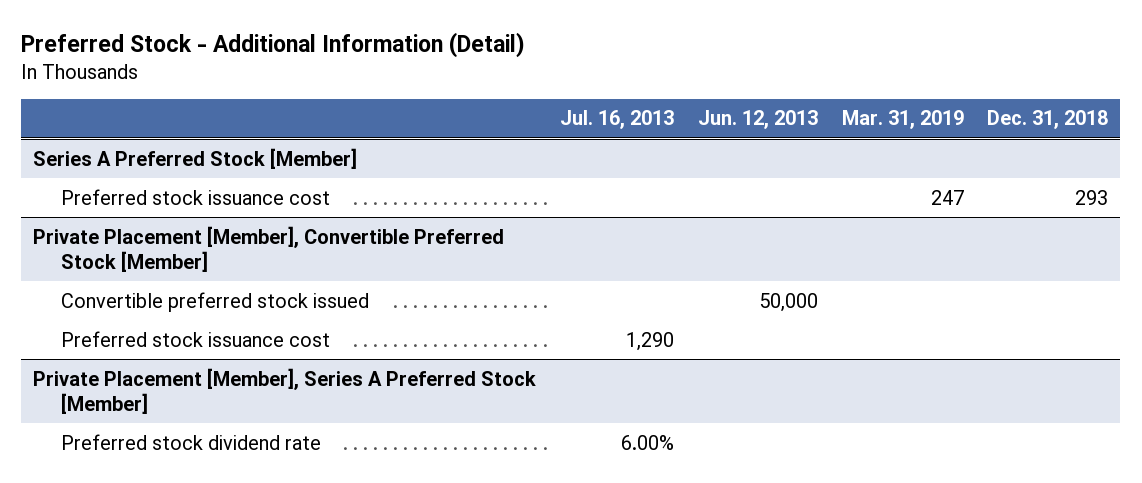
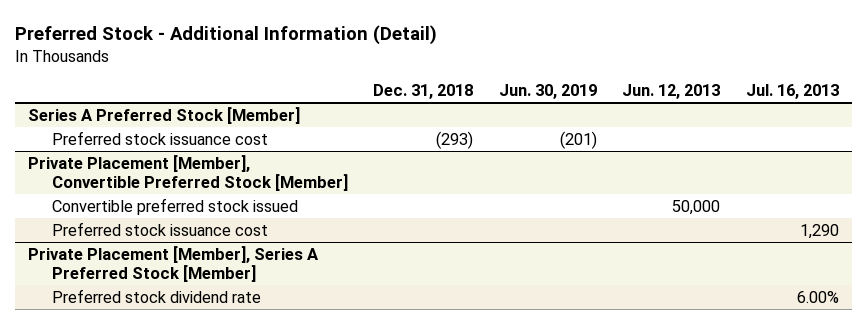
- | Jul. 16, 2013 | Jun. 12, 2013 | Mar. 31, 2019 | Dec. 31, 2018
+ | Dec. 31, 2018 | Jun. 30, 2019 | Jun. 12, 2013 | Jul. 16, 2013
@ Series A Preferred Stock [Member]
- Preferred stock issuance cost | | | 247 | 293
+ Preferred stock issuance cost | (293) | (201) | |

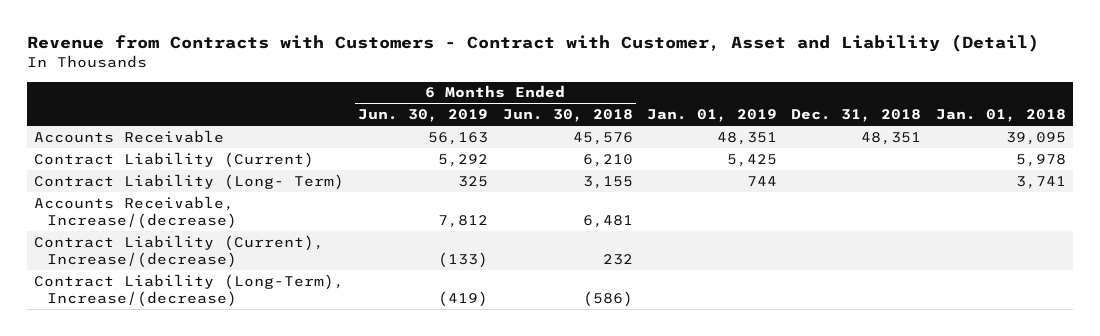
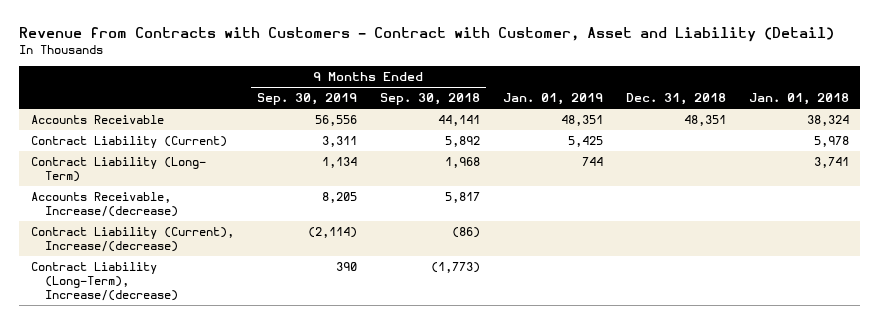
- | 6 Months Ended Jun. 30, 2019 | 6 Months Ended Jun. 30, 2018 | Jan. 01, 2019 | Dec. 31, 2018 | Jan. 01, 2018
+ | 9 Months Ended Sep. 30, 2019 | 9 Months Ended Sep. 30, 2018 | Jan. 01, 2019 | Dec. 31, 2018 | Jan. 01, 2018
- Accounts Receivable | 56,163 | 45,576 | 48,351 | 48,351 | 39,095
+ Accounts Receivable | 56,556 | 44,141 | 48,351 | 48,351 | 38,324

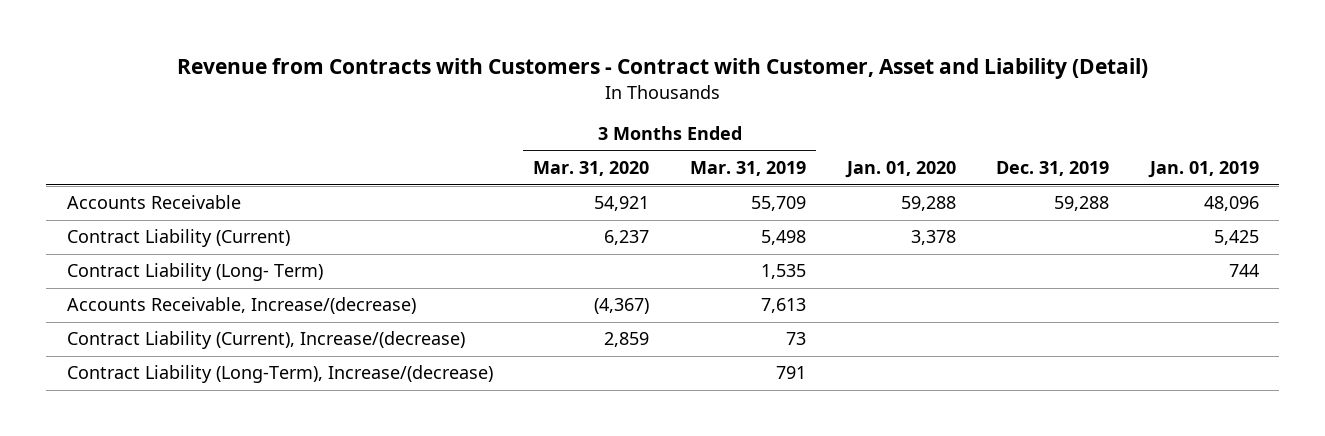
- | 9 Months Ended Sep. 30, 2019 | 9 Months Ended Sep. 30, 2018 | Jan. 01, 2019 | Dec. 31, 2018 | Jan. 01, 2018
+ | 3 Months Ended Mar. 31, 2020 | 3 Months Ended Mar. 31, 2019 | Jan. 01, 2020 | Dec. 31, 2019 | Jan. 01, 2019
- Accounts Receivable | 56,556 | 44,141 | 48,351 | 48,351 | 38,324
+ Accounts Receivable | 54,921 | 55,709 | 59,288 | 59,288 | 48,096

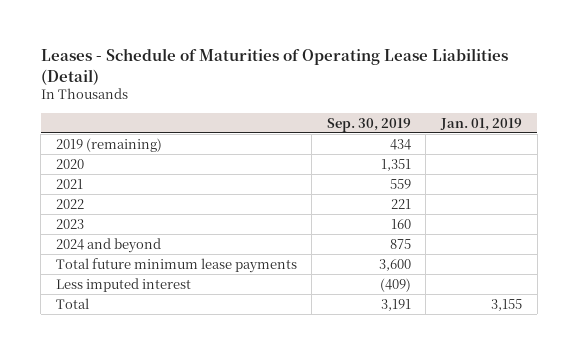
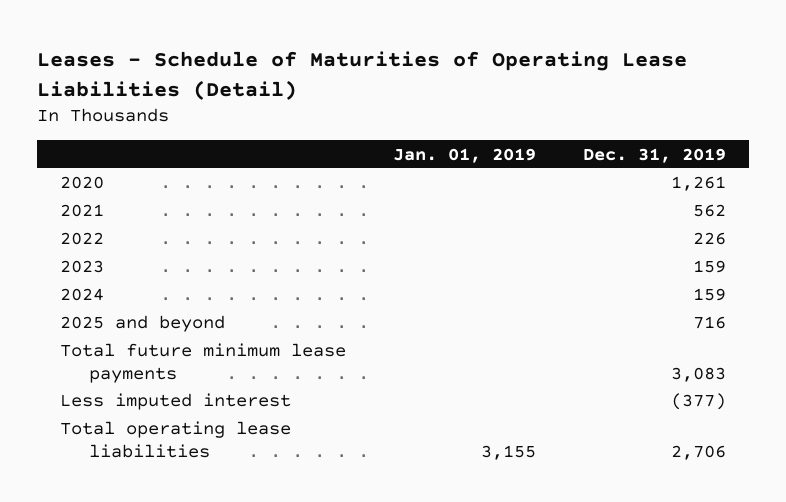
- | Sep. 30, 2019 | Jan. 01, 2019
+ | Jan. 01, 2019 | Dec. 31, 2019
- 2019 (remaining) | 434 |
- 2024 and beyond | 875 |
+ 2024 | | 159
+ 2025 and beyond | | 716
- Total | 3,191 | 3,155
+ Total operating lease liabilities | 3,155 | 2,706

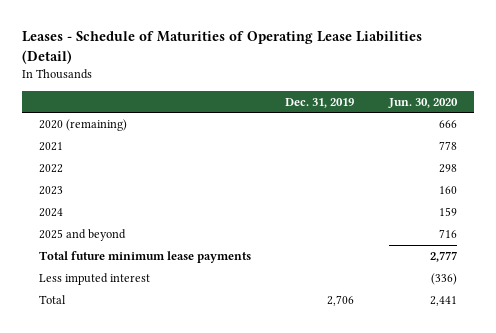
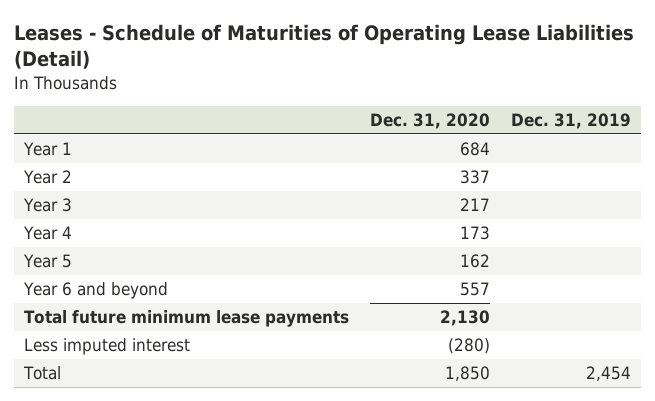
- | Dec. 31, 2019 | Jun. 30, 2020
+ | Dec. 31, 2020 | Dec. 31, 2019
- 2020 (remaining) | | 666
- 2021 | | 778
- 2022 | | 298
- 2023 | | 160
- 2024 | | 159
- 2025 and beyond | | 716
+ Year 1 | 684 |
+ Year 2 | 337 |
+ Year 3 | 217 |
+ Year 4 | 173 |
+ Year 5 | 162 |
+ Year 6 and beyond | 557 |
- Total | 2,706 | 2,441
+ Total | 1,850 | 2,454

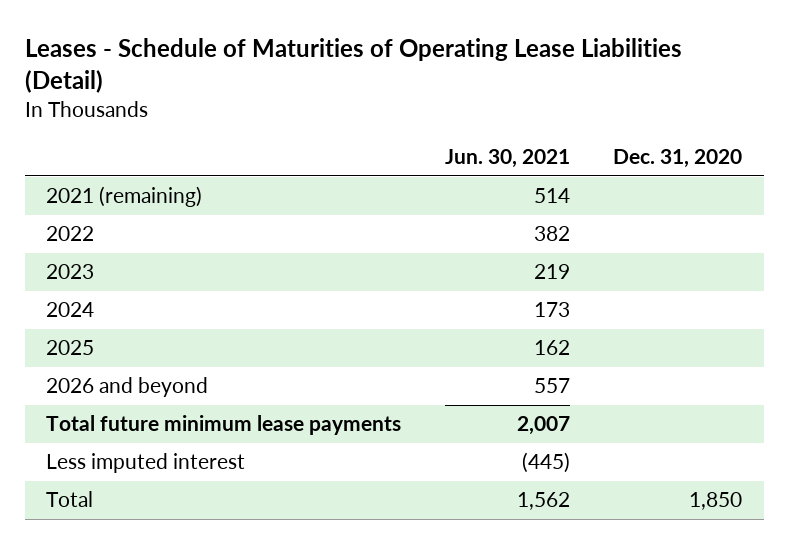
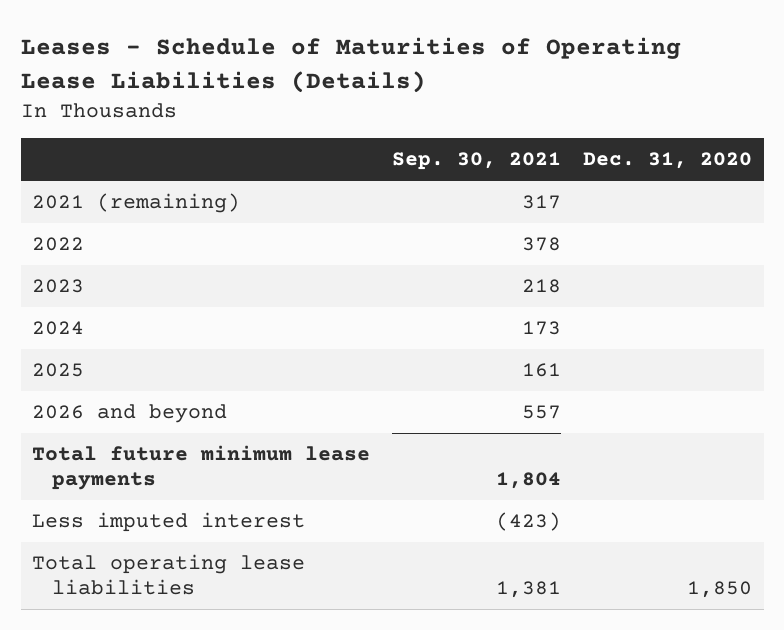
- Leases - Schedule of Maturities of Operating Lease Liabilities (Detail)
+ Leases - Schedule of Maturities of Operating Lease Liabilities (Details)
- | Jun. 30, 2021 | Dec. 31, 2020
+ | Sep. 30, 2021 | Dec. 31, 2020
- Total | 1,562 | 1,850
+ Total operating lease liabilities | 1,381 | 1,850

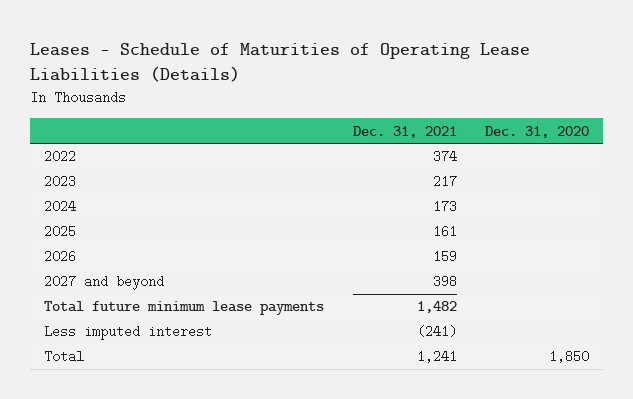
- | Sep. 30, 2021 | Dec. 31, 2020
+ | Dec. 31, 2021 | Dec. 31, 2020
- 2021 (remaining) | 317 |
- 2026 and beyond | 557 |
+ 2026 | 159 |
+ 2027 and beyond | 398 |
- Total operating lease liabilities | 1,381 | 1,850
+ Total | 1,241 | 1,850

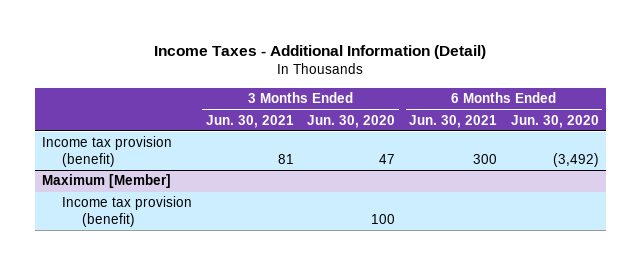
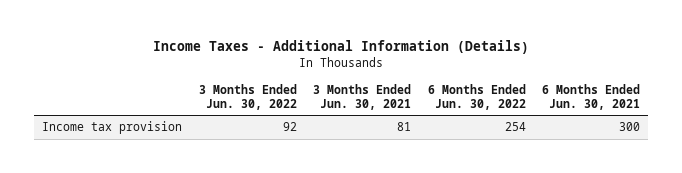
- Income Taxes - Additional Information (Detail)
+ Income Taxes - Additional Information (Details)
- | 3 Months Ended Jun. 30, 2021 | 3 Months Ended Jun. 30, 2020 | 6 Months Ended Jun. 30, 2021 | 6 Months Ended Jun. 30, 2020
+ | 3 Months Ended Jun. 30, 2022 | 3 Months Ended Jun. 30, 2021 | 6 Months Ended Jun. 30, 2022 | 6 Months Ended Jun. 30, 2021
- Income tax provision (benefit) | 81 | 47 | 300 | (3,492)
- Maximum [Member]
- Income tax provision (benefit) | | 100 | |
+ Income tax provision | 92 | 81 | 254 | 300

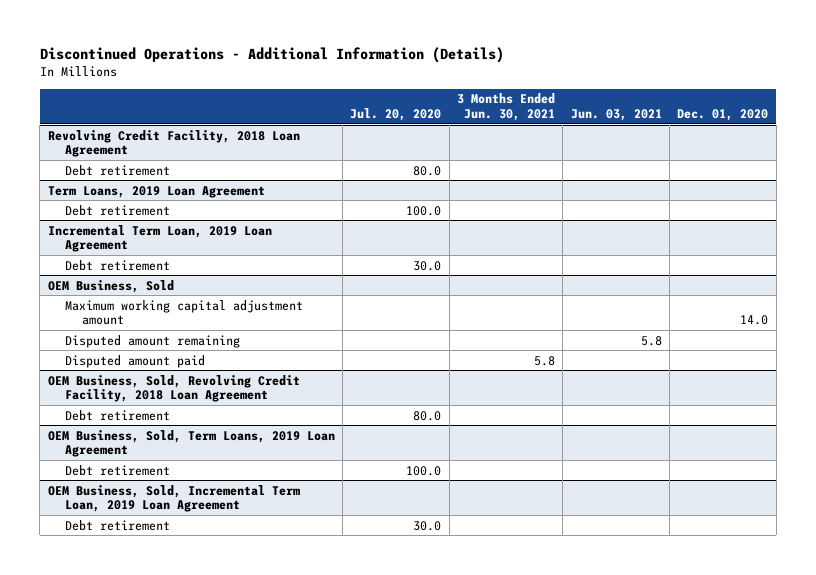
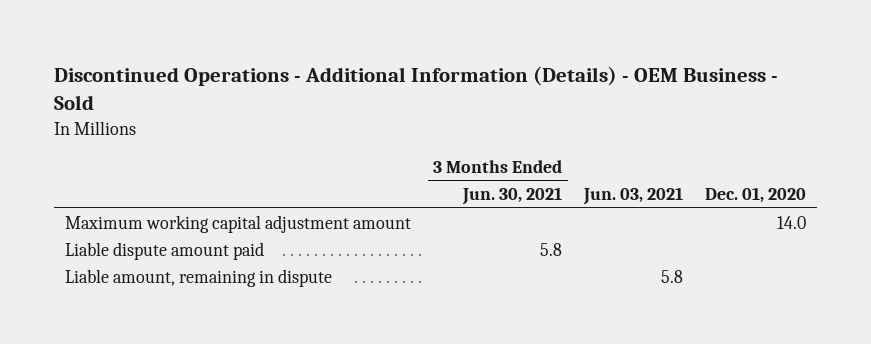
- Discontinued Operations - Additional Information (Details)
+ Discontinued Operations - Additional Information (Details) - OEM Business - Sold
- | Jul. 20, 2020 | 3 Months Ended Jun. 30, 2021 | Jun. 03, 2021 | Dec. 01, 2020
+ | 3 Months Ended Jun. 30, 2021 | Jun. 03, 2021 | Dec. 01, 2020
- Revolving Credit Facility, 2018 Loan Agreement
- Debt retirement | 80.0 | | |
- Term Loans, 2019 Loan Agreement
- Debt retirement | 100.0 | | |
- Incremental Term Loan, 2019 Loan Agreement
- Debt retirement | 30.0 | | |
- OEM Business, Sold
- Disputed amount remaining | | | 5.8 |
- Disputed amount paid | | 5.8 | |
- OEM Business, Sold, Revolving Credit Facility, 2018 Loan Agreement
- Debt retirement | 80.0 | | |
- OEM Business, Sold, Term Loans, 2019 Loan Agreement
- Debt retirement | 100.0 | | |
- OEM Business, Sold, Incremental Term Loan, 2019 Loan Agreement
- Debt retirement | 30.0 | | |
+ Liable dispute amount paid | 5.8 | |
+ Liable amount, remaining in dispute | | 5.8 |

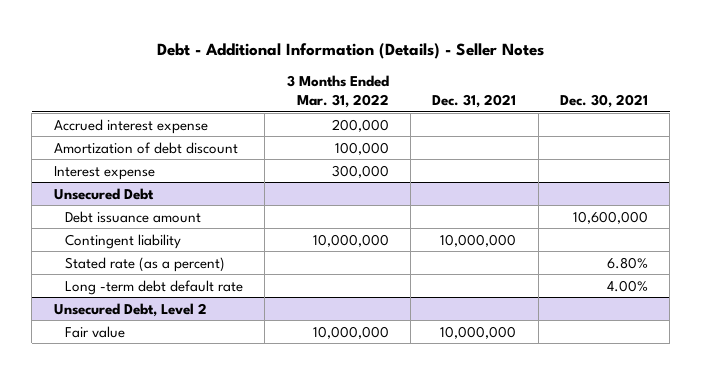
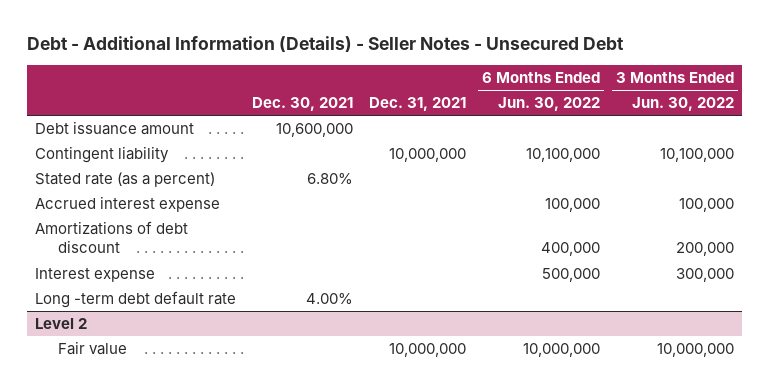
- Debt - Additional Information (Details) - Seller Notes
+ Debt - Additional Information (Details) - Seller Notes - Unsecured Debt
- | 3 Months Ended Mar. 31, 2022 | Dec. 31, 2021 | Dec. 30, 2021
+ | Dec. 30, 2021 | Dec. 31, 2021 | 6 Months Ended Jun. 30, 2022 | 3 Months Ended Jun. 30, 2022
+ Debt issuance amount | 10,600,000 | | |
+ Contingent liability | | 10,000,000 | 10,100,000 | 10,100,000
+ Stated rate (as a percent) | 6.80% | | |
- Amortization of debt discount | 100,000 | |
+ Amortizations of debt discount | | | 400,000 | 200,000
- Unsecured Debt
- Debt issuance amount | | | 10,600,000
- Contingent liability | 10,000,000 | 10,000,000 |
- Stated rate (as a percent) | | | 6.80%
- Long -term debt default rate | | | 4.00%
- Unsecured Debt, Level 2
- Fair value | 10,000,000 | 10,000,000 |
+ Long -term debt default rate | 4.00% | | |
+ Level 2
+ Fair value | | 10,000,000 | 10,000,000 | 10,000,000

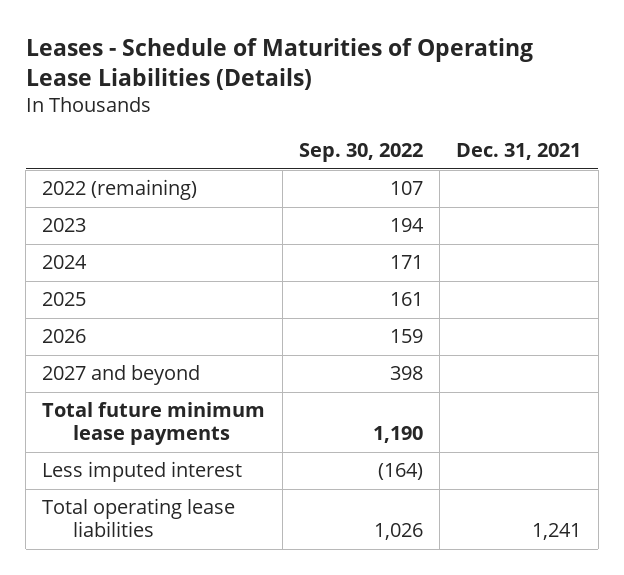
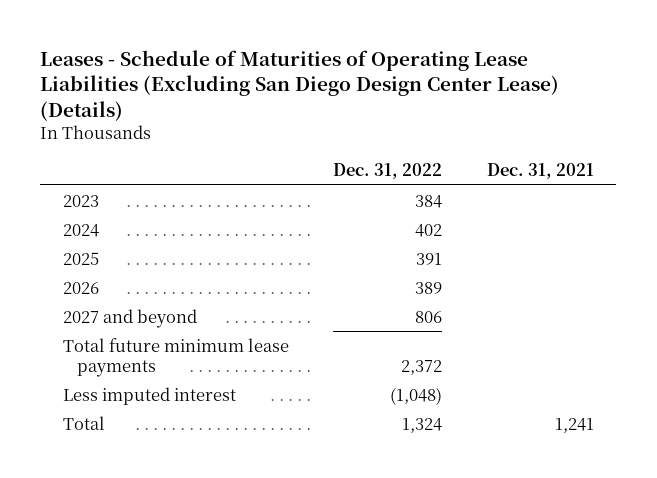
- Leases - Schedule of Maturities of Operating Lease Liabilities (Details)
+ Leases - Schedule of Maturities of Operating Lease Liabilities (Excluding San Diego Design Center Lease) (Details)
- | Sep. 30, 2022 | Dec. 31, 2021
+ | Dec. 31, 2022 | Dec. 31, 2021
- 2022 (remaining) | 107 |
- Total operating lease liabilities | 1,026 | 1,241
+ Total | 1,324 | 1,241

